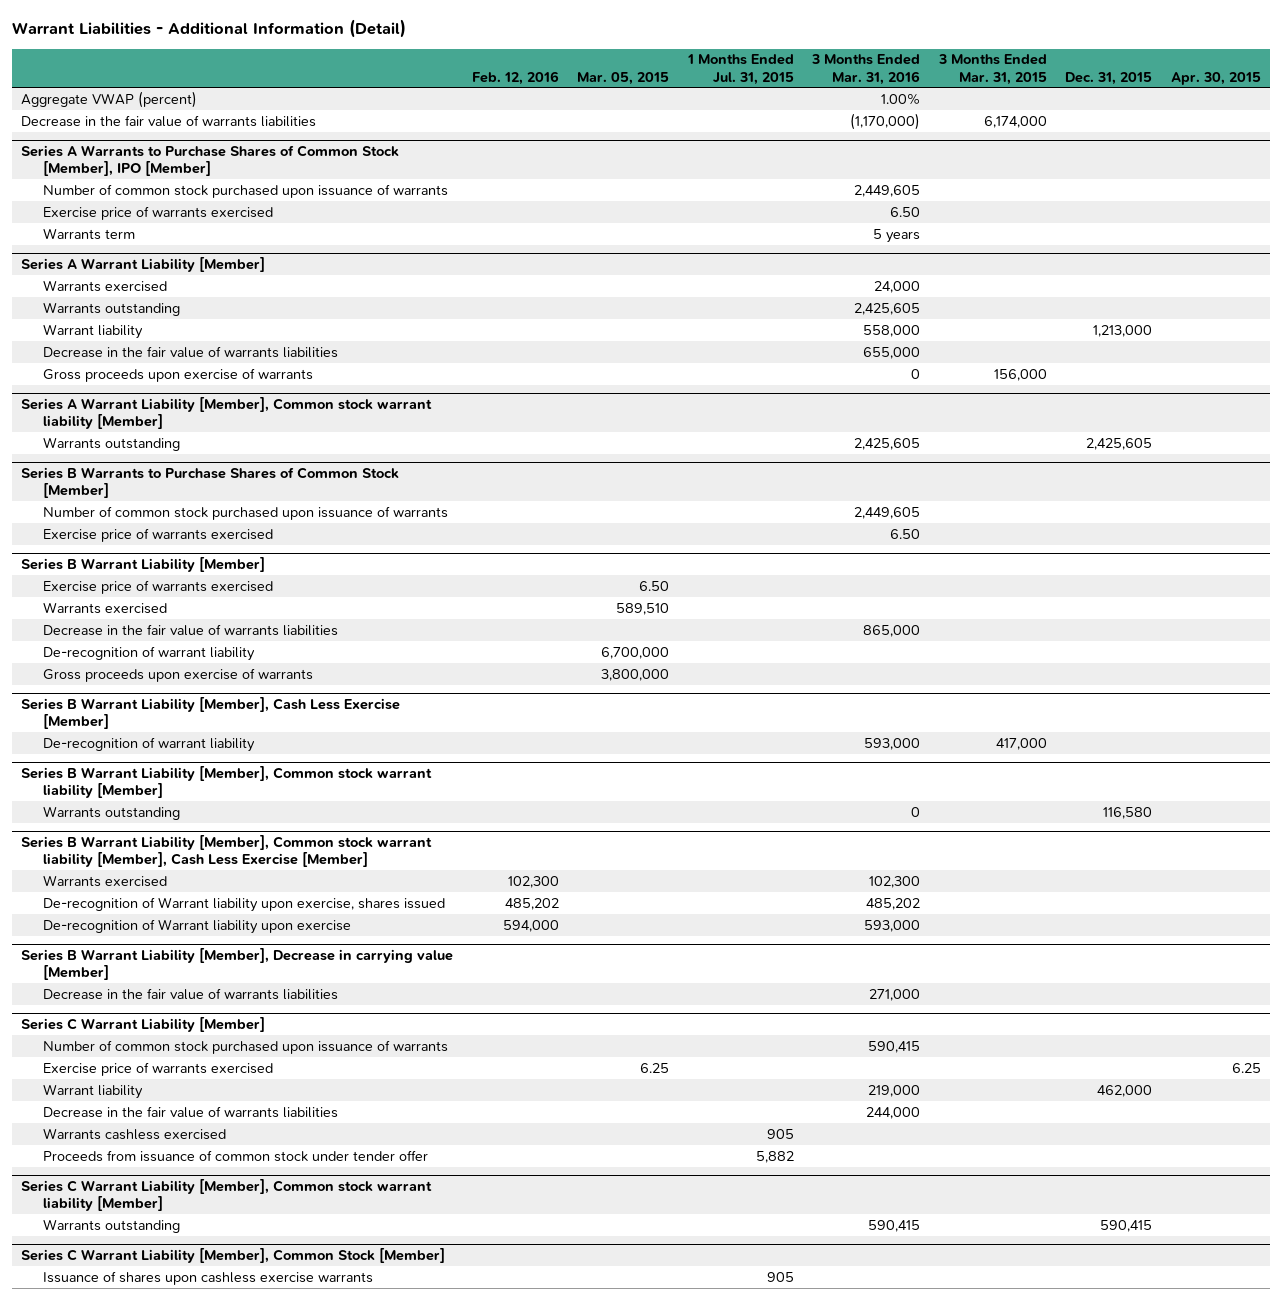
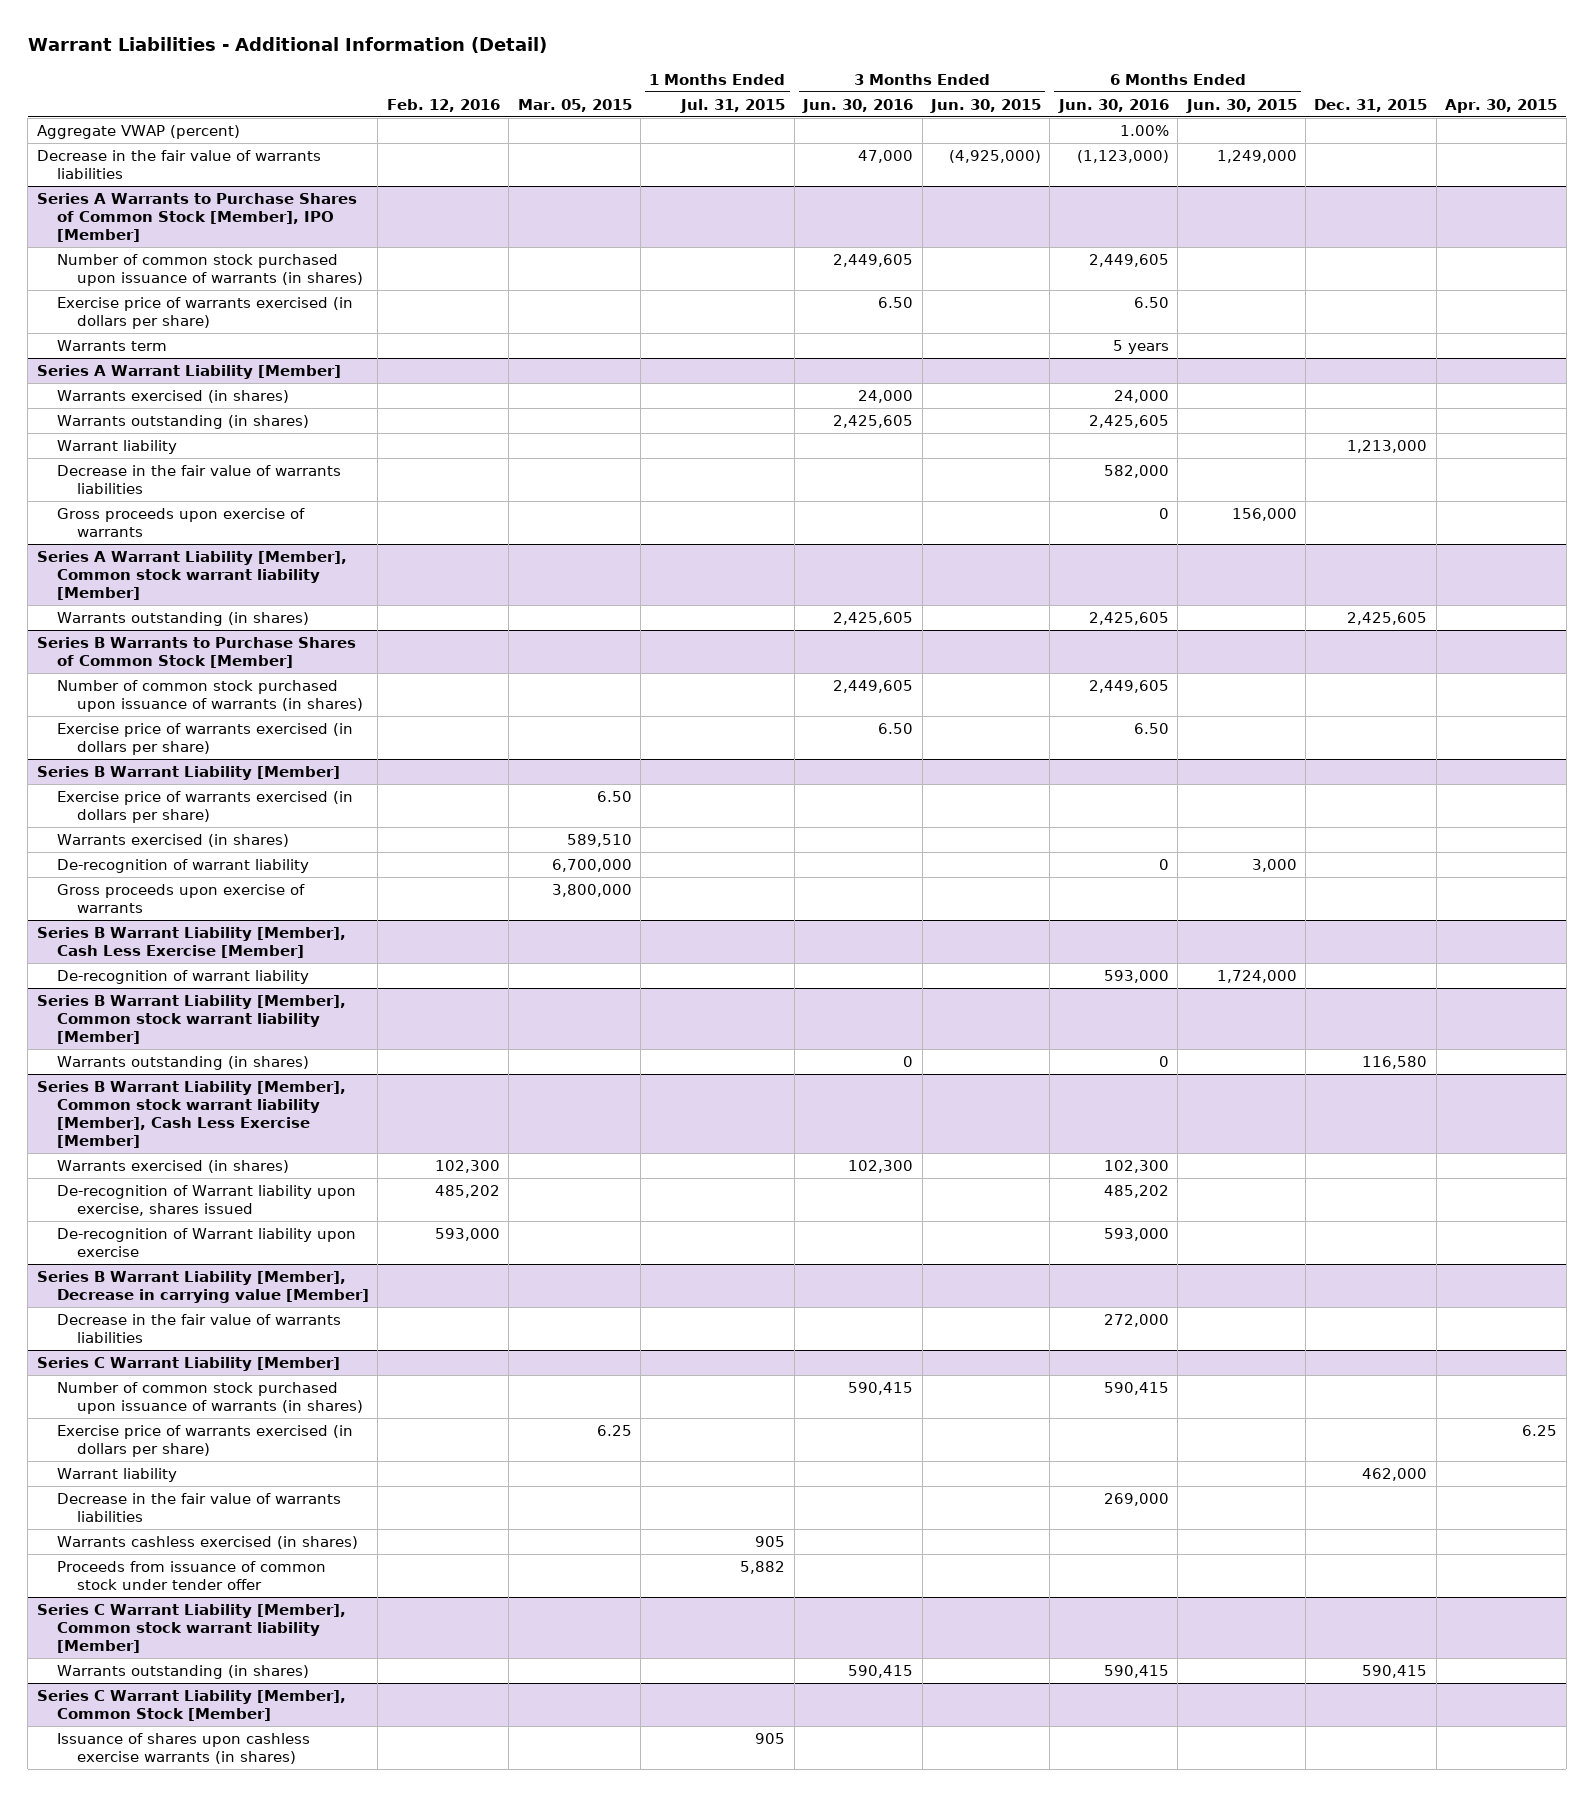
- | Feb. 12, 2016 | Mar. 05, 2015 | 1 Months Ended Jul. 31, 2015 | 3 Months Ended Mar. 31, 2016 | 3 Months Ended Mar. 31, 2015 | Dec. 31, 2015 | Apr. 30, 2015
+ | Feb. 12, 2016 | Mar. 05, 2015 | 1 Months Ended Jul. 31, 2015 | 3 Months Ended Jun. 30, 2016 | 3 Months Ended Jun. 30, 2015 | 6 Months Ended Jun. 30, 2016 | 6 Months Ended Jun. 30, 2015 | Dec. 31, 2015 | Apr. 30, 2015
@ Series A Warrants to Purchase Shares of Common Stock [Member], IPO [Member]
- Number of common stock purchased upon issuance of warrants | | | | 2,449,605 | | |
- Exercise price of warrants exercised | | | | 6.50 | | |
+ Number of common stock purchased upon issuance of warrants (in shares) | | | | 2,449,605 | | 2,449,605 | | |
+ Exercise price of warrants exercised (in dollars per share) | | | | 6.50 | | 6.50 | | |
@ Series A Warrant Liability [Member]
- Warrants exercised | | | | 24,000 | | |
- Warrants outstanding | | | | 2,425,605 | | |
+ Warrants exercised (in shares) | | | | 24,000 | | 24,000 | | |
+ Warrants outstanding (in shares) | | | | 2,425,605 | | 2,425,605 | | |
@ Series A Warrant Liability [Member], Common stock warrant liability [Member]
- Warrants outstanding | | | | 2,425,605 | | 2,425,605 |
+ Warrants outstanding (in shares) | | | | 2,425,605 | | 2,425,605 | | 2,425,605 |
@ Series B Warrants to Purchase Shares of Common Stock [Member]
- Number of common stock purchased upon issuance of warrants | | | | 2,449,605 | | |
- Exercise price of warrants exercised | | | | 6.50 | | |
+ Number of common stock purchased upon issuance of warrants (in shares) | | | | 2,449,605 | | 2,449,605 | | |
+ Exercise price of warrants exercised (in dollars per share) | | | | 6.50 | | 6.50 | | |
@ Series B Warrant Liability [Member]
- Exercise price of warrants exercised | | 6.50 | | | | |
- Warrants exercised | | 589,510 | | | | |
- Decrease in the fair value of warrants liabilities | | | | 865,000 | | |
+ Exercise price of warrants exercised (in dollars per share) | | 6.50 | | | | | | |
+ Warrants exercised (in shares) | | 589,510 | | | | | | |
@ Series B Warrant Liability [Member], Common stock warrant liability [Member]
- Warrants outstanding | | | | 0 | | 116,580 |
+ Warrants outstanding (in shares) | | | | 0 | | 0 | | 116,580 |
@ Series B Warrant Liability [Member], Common stock warrant liability [Member], Cash Less Exercise [Member]
- Warrants exercised | 102,300 | | | 102,300 | | |
+ Warrants exercised (in shares) | 102,300 | | | 102,300 | | 102,300 | | |
- De-recognition of Warrant liability upon exercise | 594,000 | | | 593,000 | | |
+ De-recognition of Warrant liability upon exercise | 593,000 | | | | | 593,000 | | |
@ Series C Warrant Liability [Member]
- Number of common stock purchased upon issuance of warrants | | | | 590,415 | | |
- Exercise price of warrants exercised | | 6.25 | | | | | 6.25
+ Number of common stock purchased upon issuance of warrants (in shares) | | | | 590,415 | | 590,415 | | |
+ Exercise price of warrants exercised (in dollars per share) | | 6.25 | | | | | | | 6.25
- Warrants cashless exercised | | | 905 | | | |
+ Warrants cashless exercised (in shares) | | | 905 | | | | | |
@ Series C Warrant Liability [Member], Common stock warrant liability [Member]
- Warrants outstanding | | | | 590,415 | | 590,415 |
+ Warrants outstanding (in shares) | | | | 590,415 | | 590,415 | | 590,415 |
@ Series C Warrant Liability [Member], Common Stock [Member]
- Issuance of shares upon cashless exercise warrants | | | 905 | | | |
+ Issuance of shares upon cashless exercise warrants (in shares) | | | 905 | | | | | |

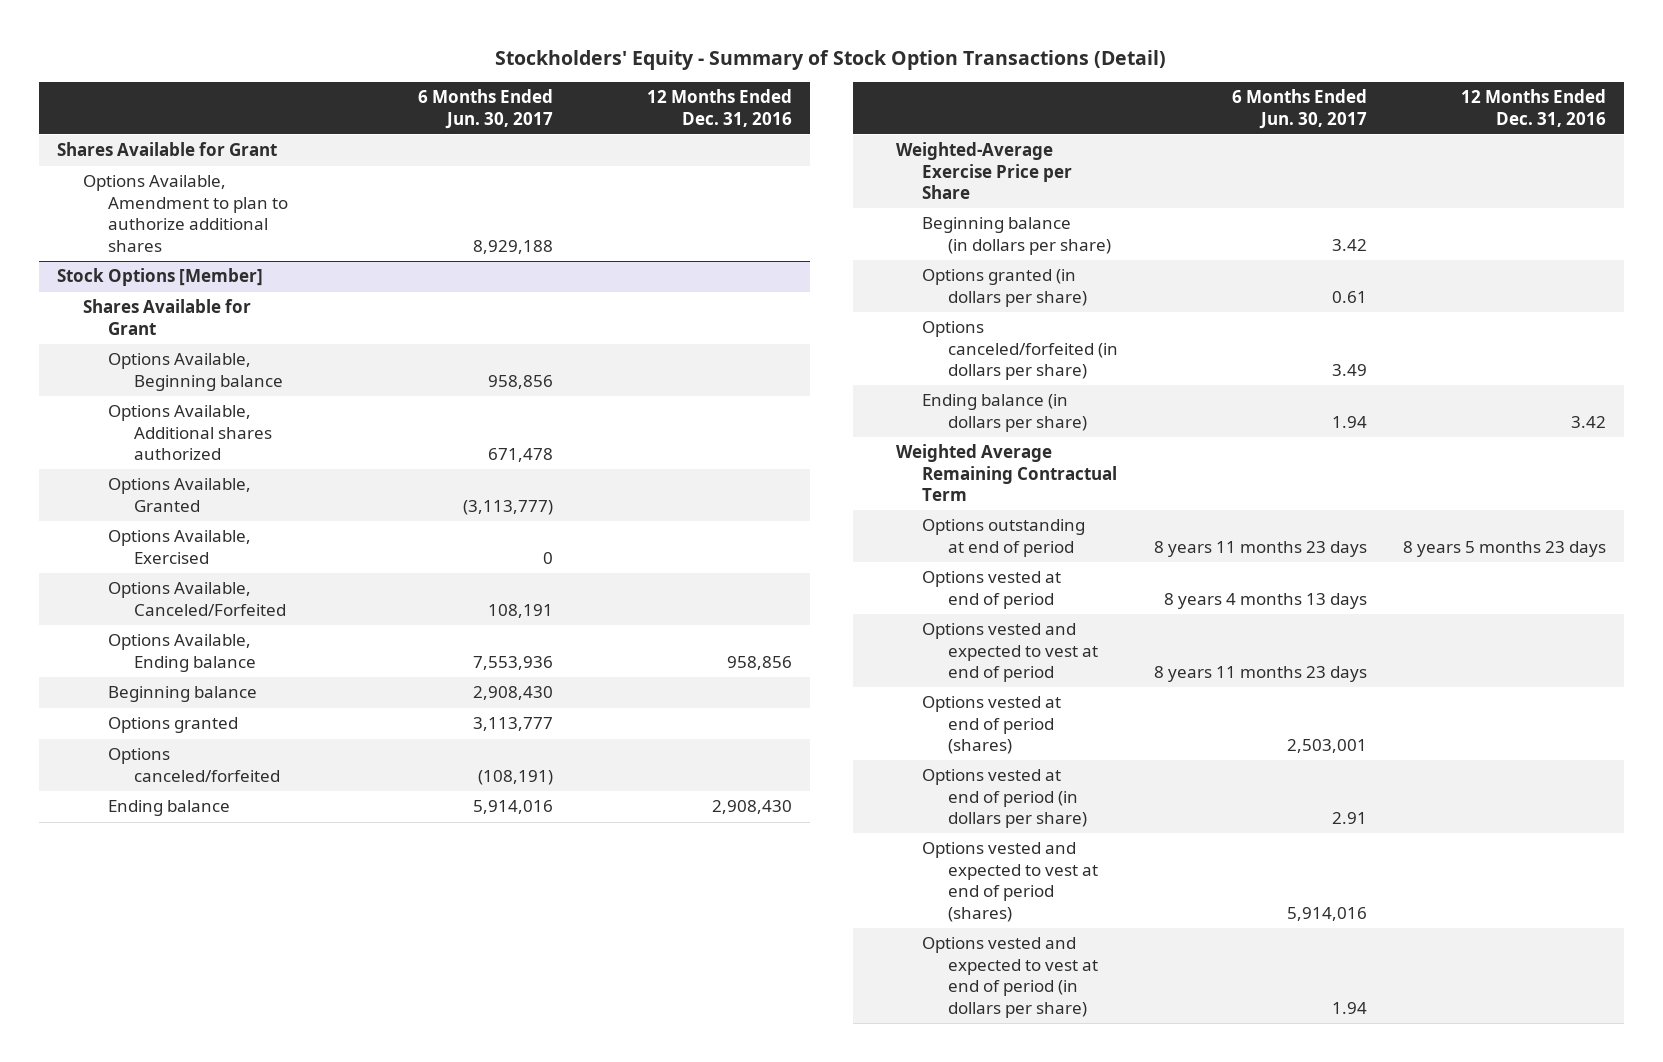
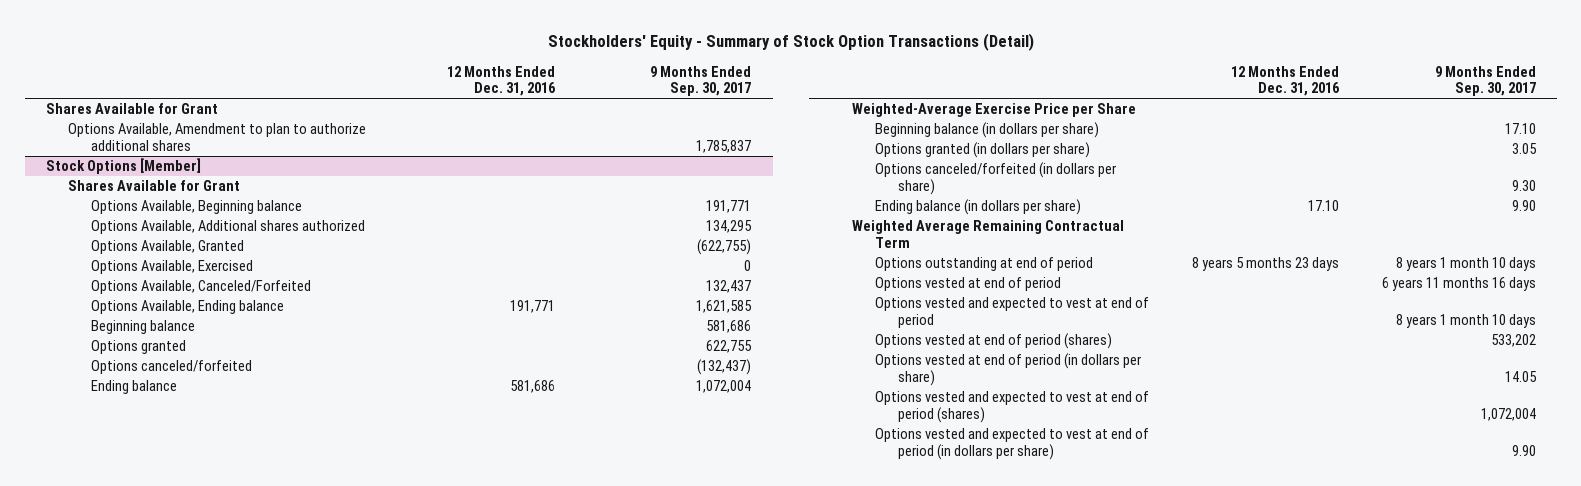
- | 6 Months Ended Jun. 30, 2017 | 12 Months Ended Dec. 31, 2016
+ | 12 Months Ended Dec. 31, 2016 | 9 Months Ended Sep. 30, 2017
@ Stock Options [Member]
- Options Available, Ending balance | 7,553,936 | 958,856
+ Options Available, Ending balance | 191,771 | 1,621,585
- Ending balance | 5,914,016 | 2,908,430
+ Ending balance | 581,686 | 1,072,004
- Ending balance (in dollars per share) | 1.94 | 3.42
+ Ending balance (in dollars per share) | 17.10 | 9.90

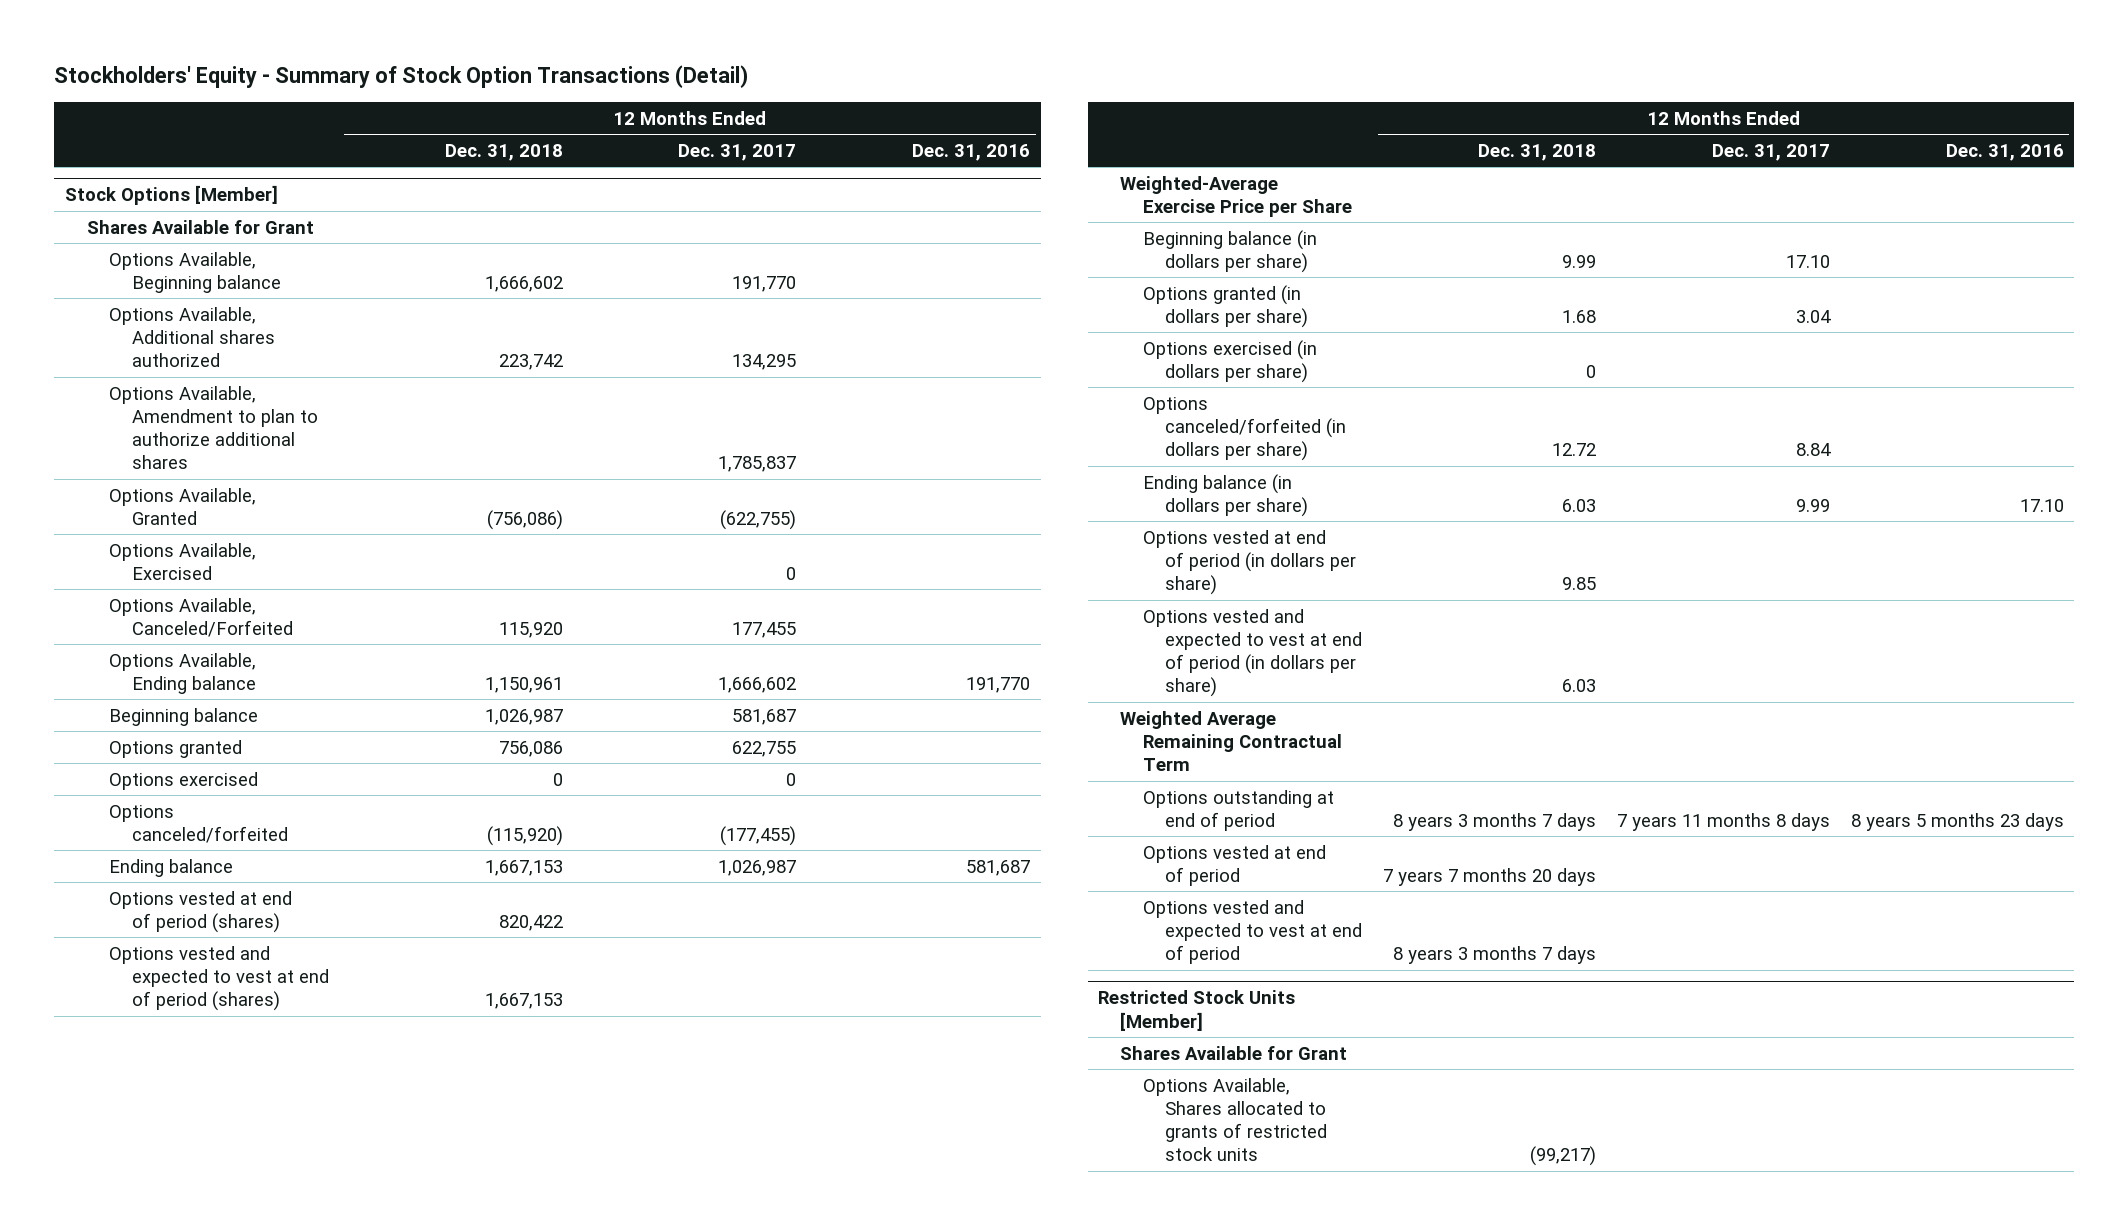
- | 12 Months Ended Dec. 31, 2016 | 9 Months Ended Sep. 30, 2017
+ | 12 Months Ended Dec. 31, 2018 | 12 Months Ended Dec. 31, 2017 | 12 Months Ended Dec. 31, 2016
- Shares Available for Grant
- Options Available, Amendment to plan to authorize additional shares | | 1,785,837
@ Stock Options [Member]
+ Options Available, Amendment to plan to authorize additional shares | | 1,785,837 |
- Options Available, Ending balance | 191,771 | 1,621,585
+ Options Available, Ending balance | 1,150,961 | 1,666,602 | 191,770
+ Options exercised | 0 | 0 |
- Ending balance | 581,686 | 1,072,004
+ Ending balance | 1,667,153 | 1,026,987 | 581,687
moved up: Options vested at end of period (shares) | 820,422 | |
moved up: Options vested and expected to vest at end of period (shares) | 1,667,153 | |
+ Options exercised (in dollars per share) | 0 | |
moved up: Options vested at end of period (in dollars per share) | 9.85 | |
moved up: Options vested and expected to vest at end of period (in dollars per share) | 6.03 | |
+ Restricted Stock Units [Member]
+ Shares Available for Grant
+ Options Available, Shares allocated to grants of restricted stock units | (99,217) | |

